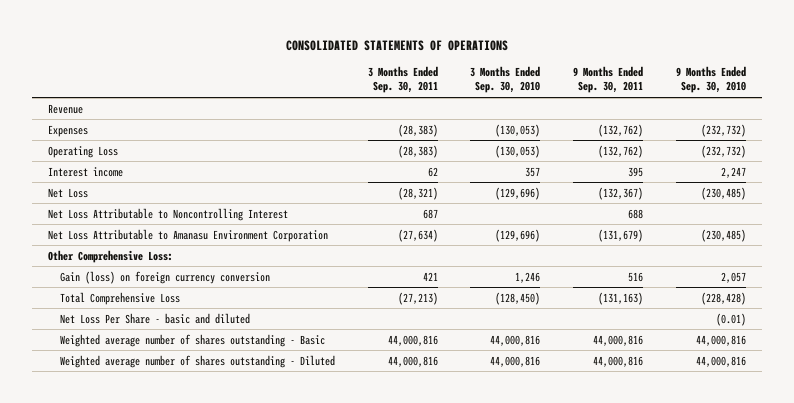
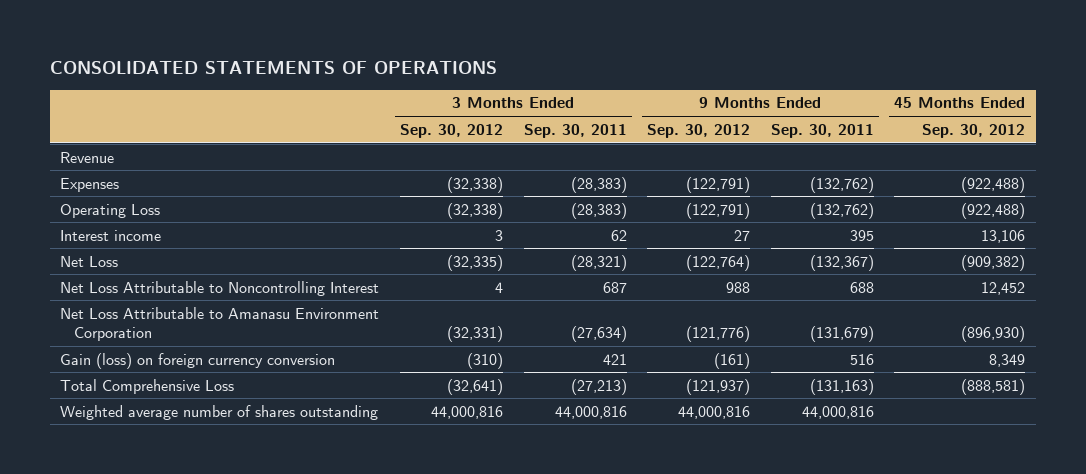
- | 3 Months Ended Sep. 30, 2011 | 3 Months Ended Sep. 30, 2010 | 9 Months Ended Sep. 30, 2011 | 9 Months Ended Sep. 30, 2010
+ | 3 Months Ended Sep. 30, 2012 | 3 Months Ended Sep. 30, 2011 | 9 Months Ended Sep. 30, 2012 | 9 Months Ended Sep. 30, 2011 | 45 Months Ended Sep. 30, 2012
- Other Comprehensive Loss:
- Net Loss Per Share - basic and diluted | | | | (0.01)
- Weighted average number of shares outstanding - Basic | 44,000,816 | 44,000,816 | 44,000,816 | 44,000,816
- Weighted average number of shares outstanding - Diluted | 44,000,816 | 44,000,816 | 44,000,816 | 44,000,816
+ Weighted average number of shares outstanding | 44,000,816 | 44,000,816 | 44,000,816 | 44,000,816 |

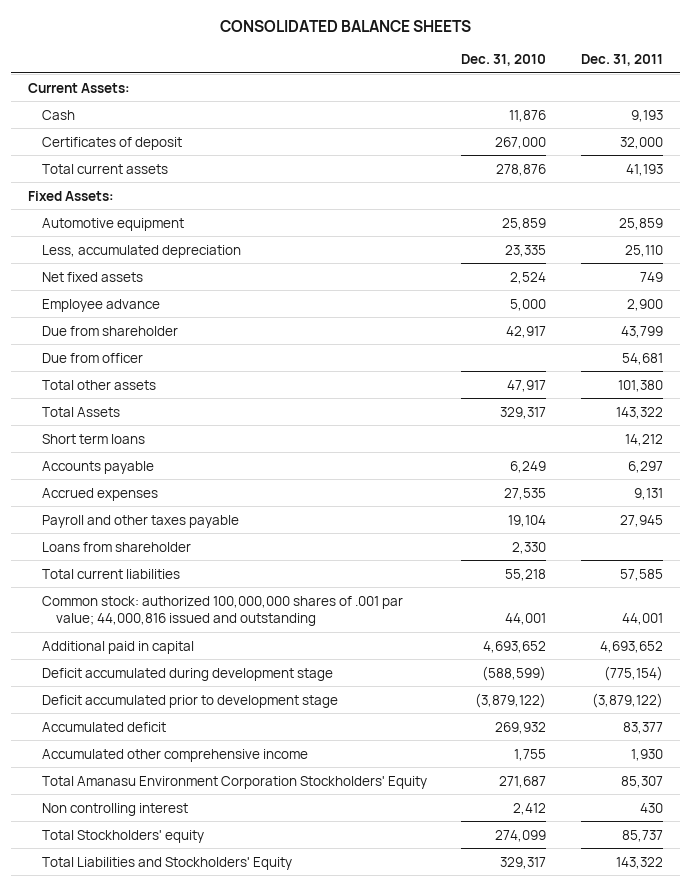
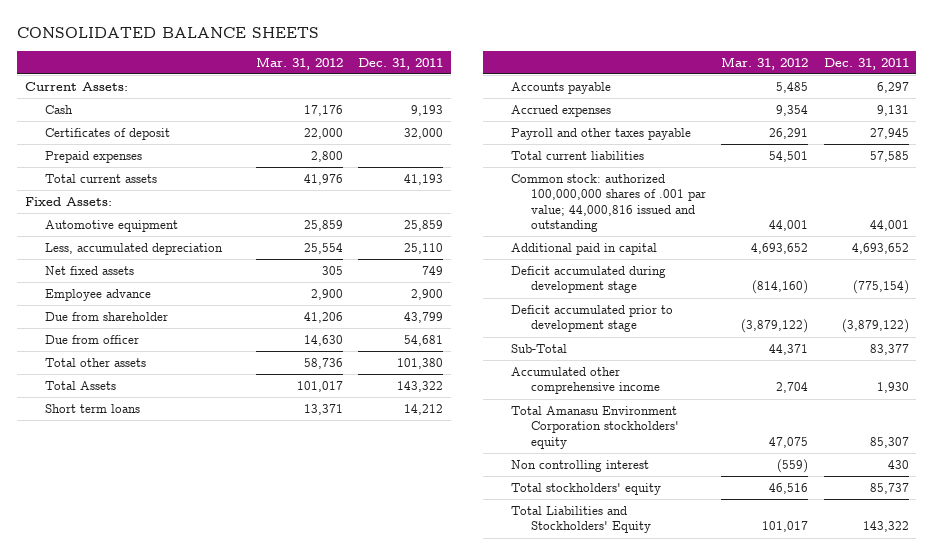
- | Dec. 31, 2010 | Dec. 31, 2011
+ | Mar. 31, 2012 | Dec. 31, 2011
+ Prepaid expenses | 2,800 |
- Loans from shareholder | 2,330 |
- Accumulated deficit | 269,932 | 83,377
+ Sub-Total | 44,371 | 83,377
- Total Amanasu Environment Corporation Stockholders' Equity | 271,687 | 85,307
+ Total Amanasu Environment Corporation stockholders' equity | 47,075 | 85,307
- Total Stockholders' equity | 274,099 | 85,737
+ Total stockholders' equity | 46,516 | 85,737

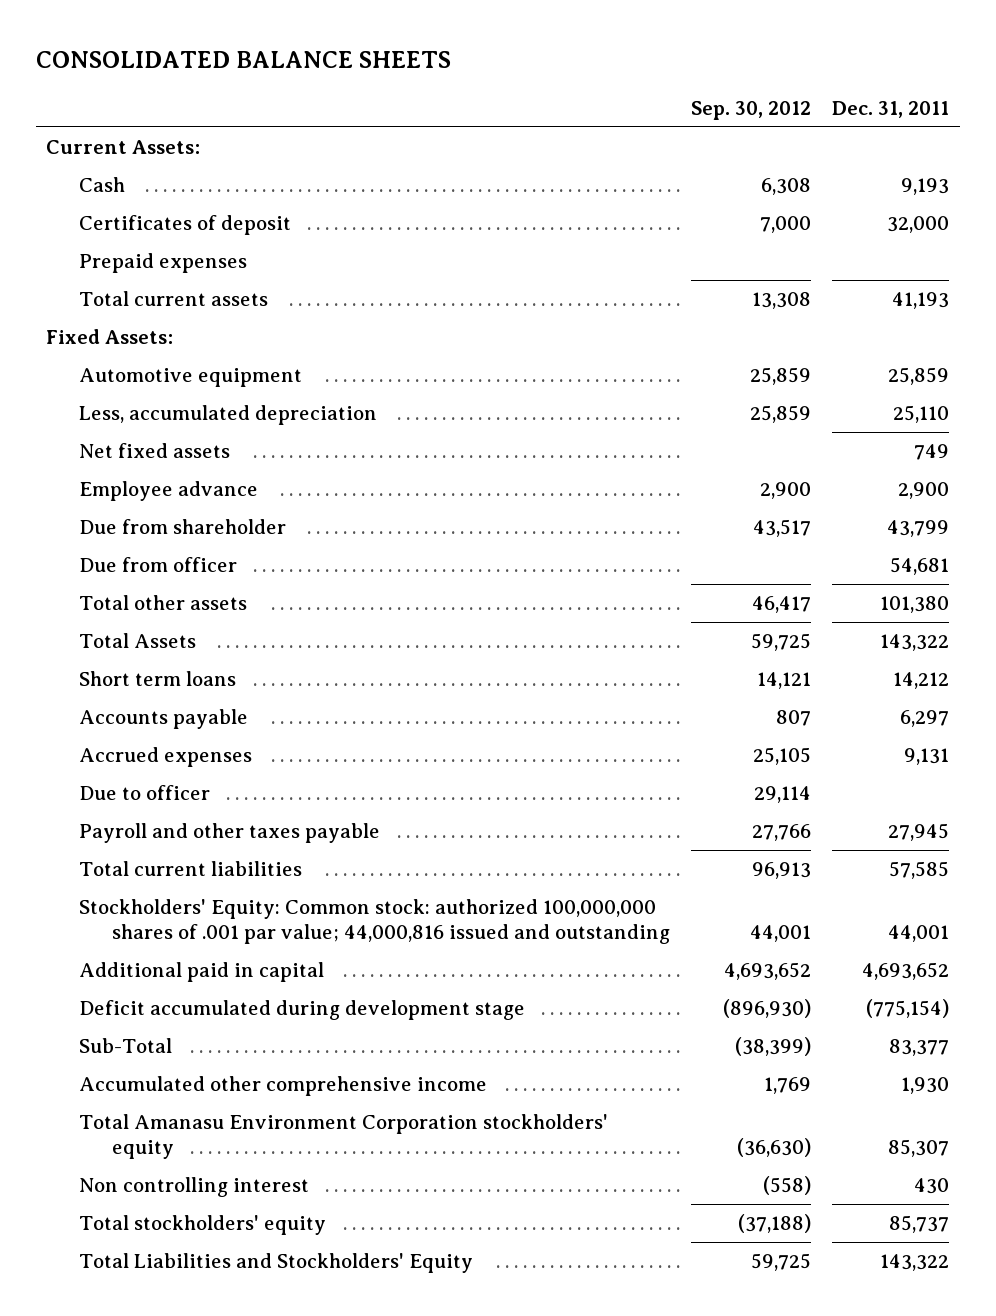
- | Mar. 31, 2012 | Dec. 31, 2011
+ | Sep. 30, 2012 | Dec. 31, 2011
+ Due to officer | 29,114 |
- Common stock: authorized 100,000,000 shares of .001 par value; 44,000,816 issued and outstanding | 44,001 | 44,001
+ Stockholders' Equity: Common stock: authorized 100,000,000 shares of .001 par value; 44,000,816 issued and outstanding | 44,001 | 44,001
- Deficit accumulated prior to development stage | (3,879,122) | (3,879,122)

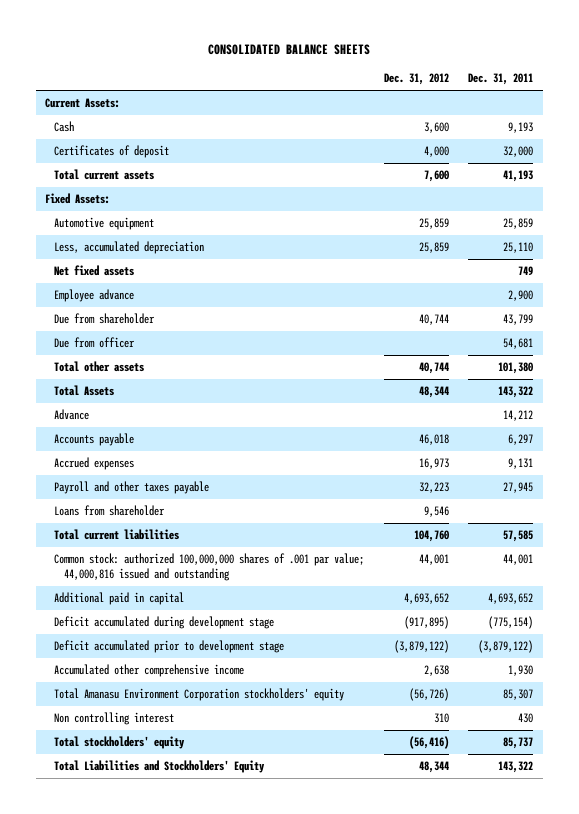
- | Sep. 30, 2012 | Dec. 31, 2011
+ | Dec. 31, 2012 | Dec. 31, 2011
- Prepaid expenses
- Short term loans | 14,121 | 14,212
+ Advance | | 14,212
- Due to officer | 29,114 |
+ Loans from shareholder | 9,546 |
- Stockholders' Equity: Common stock: authorized 100,000,000 shares of .001 par value; 44,000,816 issued and outstanding | 44,001 | 44,001
+ Common stock: authorized 100,000,000 shares of .001 par value; 44,000,816 issued and outstanding | 44,001 | 44,001
- Sub-Total | (38,399) | 83,377
+ Deficit accumulated prior to development stage | (3,879,122) | (3,879,122)

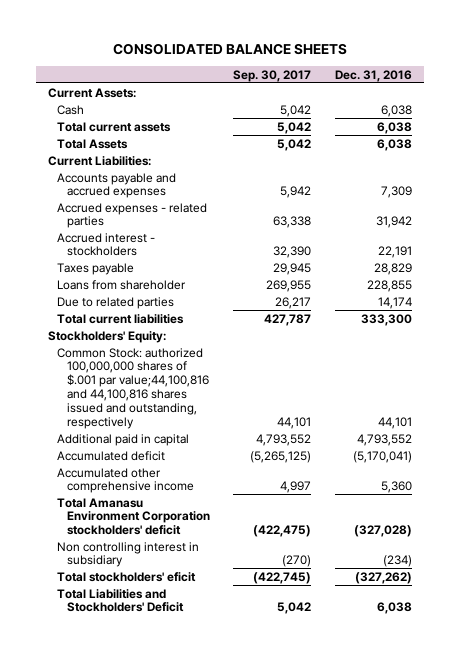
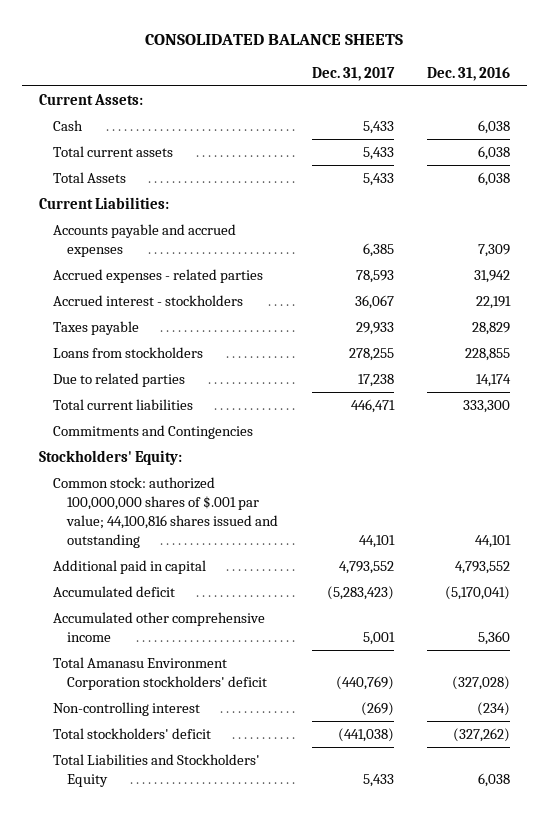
- | Sep. 30, 2017 | Dec. 31, 2016
+ | Dec. 31, 2017 | Dec. 31, 2016
- Loans from shareholder | 269,955 | 228,855
+ Loans from stockholders | 278,255 | 228,855
+ Commitments and Contingencies
- Common Stock: authorized 100,000,000 shares of $.001 par value;44,100,816 and 44,100,816 shares issued and outstanding, respectively | 44,101 | 44,101
+ Common stock: authorized 100,000,000 shares of $.001 par value; 44,100,816 shares issued and outstanding | 44,101 | 44,101
- Non controlling interest in subsidiary | (270) | (234)
- Total stockholders' eficit | (422,745) | (327,262)
- Total Liabilities and Stockholders' Deficit | 5,042 | 6,038
+ Non-controlling interest | (269) | (234)
+ Total stockholders' deficit | (441,038) | (327,262)
+ Total Liabilities and Stockholders' Equity | 5,433 | 6,038

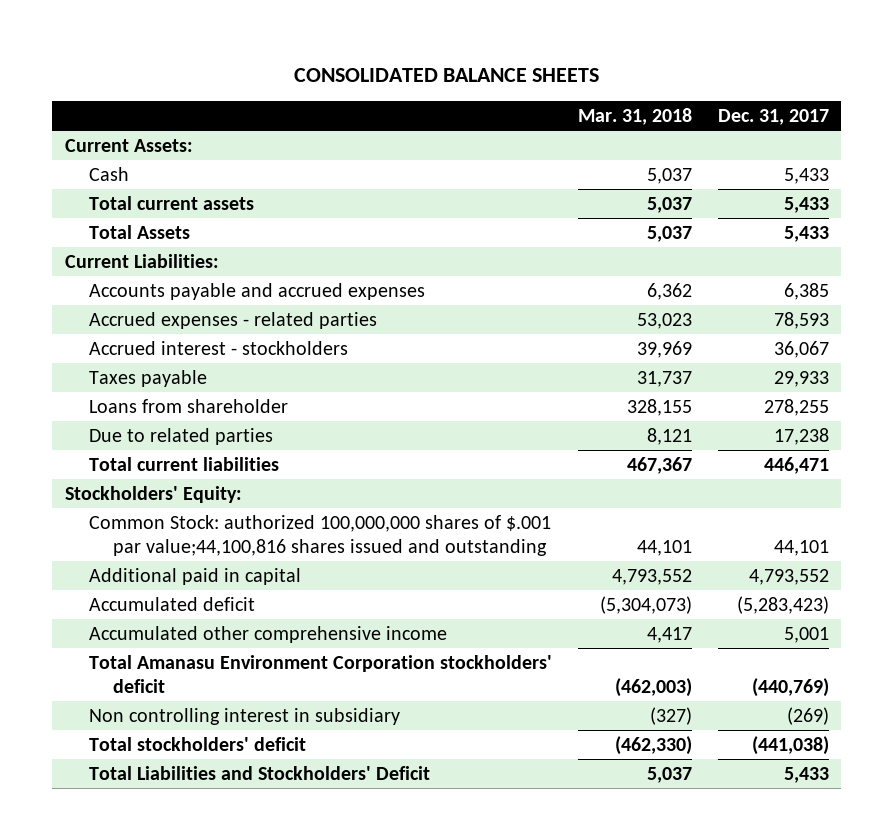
- | Dec. 31, 2017 | Dec. 31, 2016
+ | Mar. 31, 2018 | Dec. 31, 2017
- Loans from stockholders | 278,255 | 228,855
+ Loans from shareholder | 328,155 | 278,255
- Commitments and Contingencies
- Common stock: authorized 100,000,000 shares of $.001 par value; 44,100,816 shares issued and outstanding | 44,101 | 44,101
+ Common Stock: authorized 100,000,000 shares of $.001 par value;44,100,816 shares issued and outstanding | 44,101 | 44,101
- Non-controlling interest | (269) | (234)
+ Non controlling interest in subsidiary | (327) | (269)
- Total Liabilities and Stockholders' Equity | 5,433 | 6,038
+ Total Liabilities and Stockholders' Deficit | 5,037 | 5,433

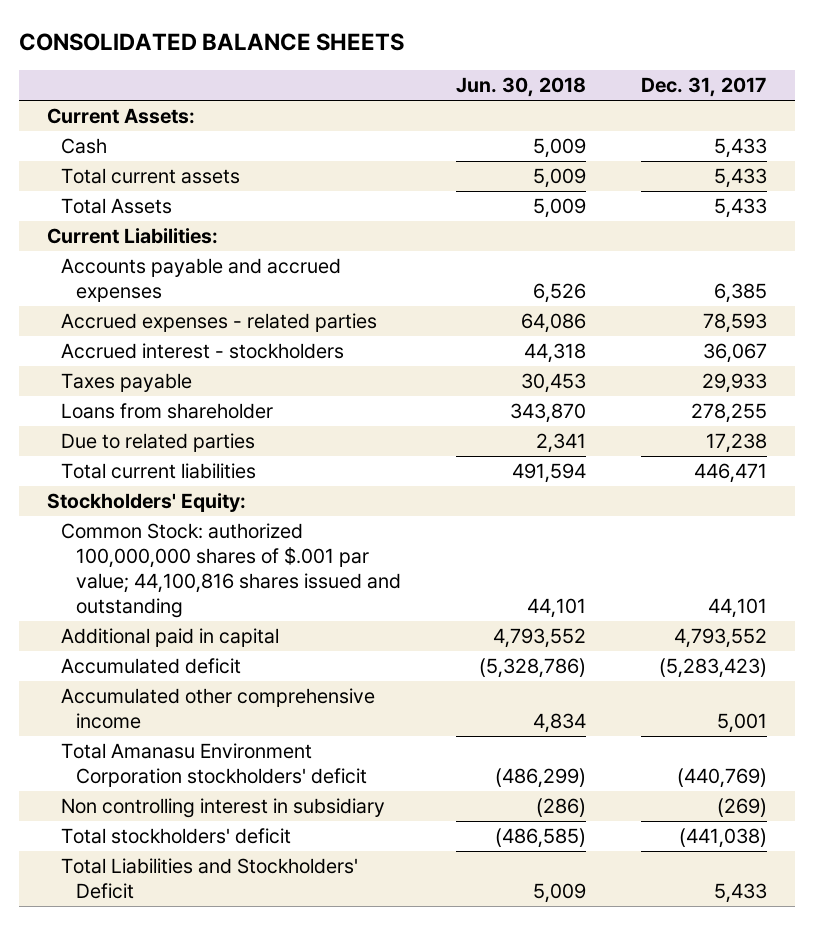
- | Mar. 31, 2018 | Dec. 31, 2017
+ | Jun. 30, 2018 | Dec. 31, 2017
- Common Stock: authorized 100,000,000 shares of $.001 par value;44,100,816 shares issued and outstanding | 44,101 | 44,101
+ Common Stock: authorized 100,000,000 shares of $.001 par value; 44,100,816 shares issued and outstanding | 44,101 | 44,101

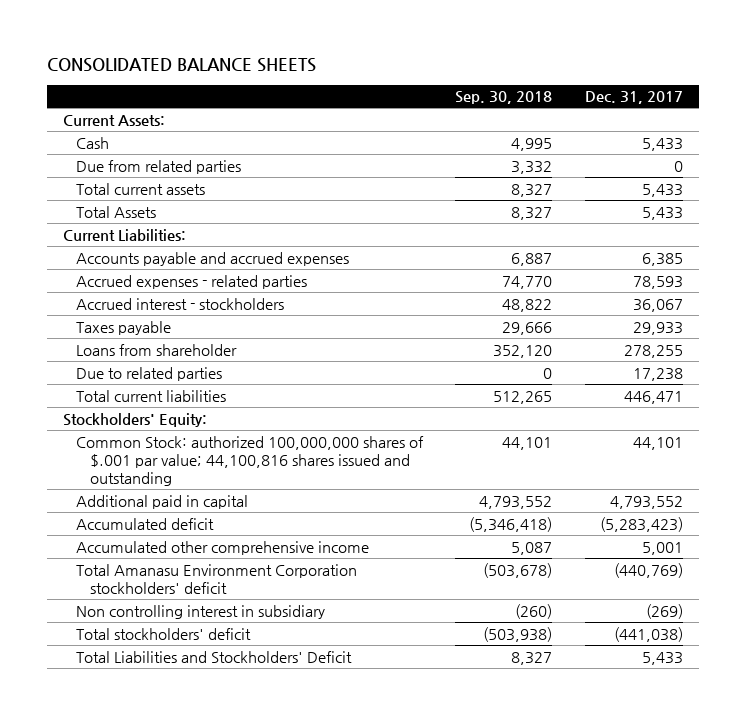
- | Jun. 30, 2018 | Dec. 31, 2017
+ | Sep. 30, 2018 | Dec. 31, 2017
+ Due from related parties | 3,332 | 0

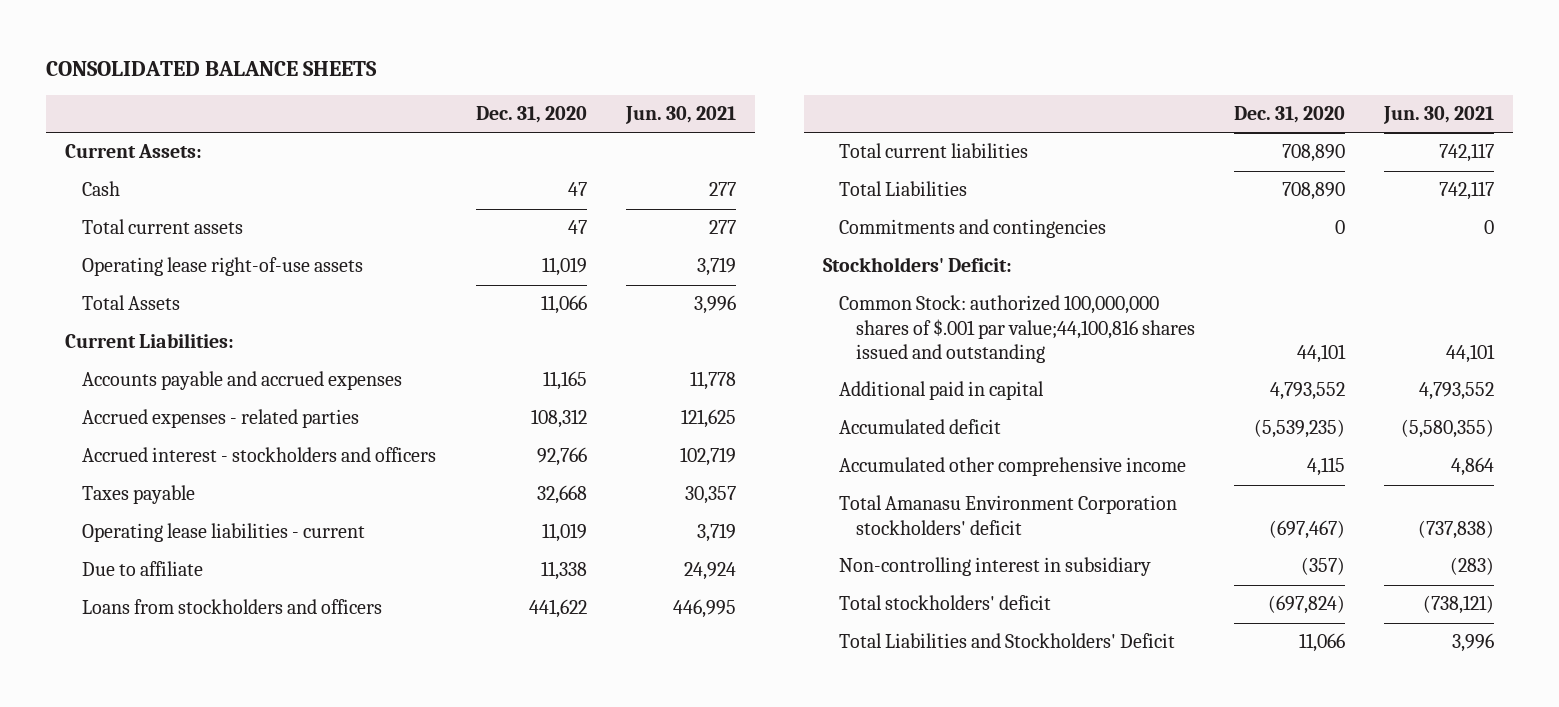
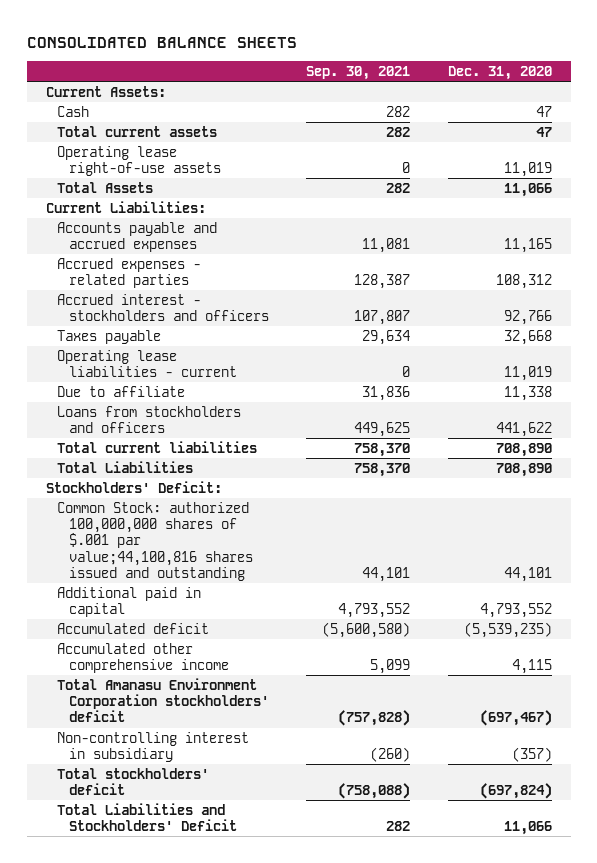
- | Dec. 31, 2020 | Jun. 30, 2021
+ | Sep. 30, 2021 | Dec. 31, 2020
- Commitments and contingencies | 0 | 0

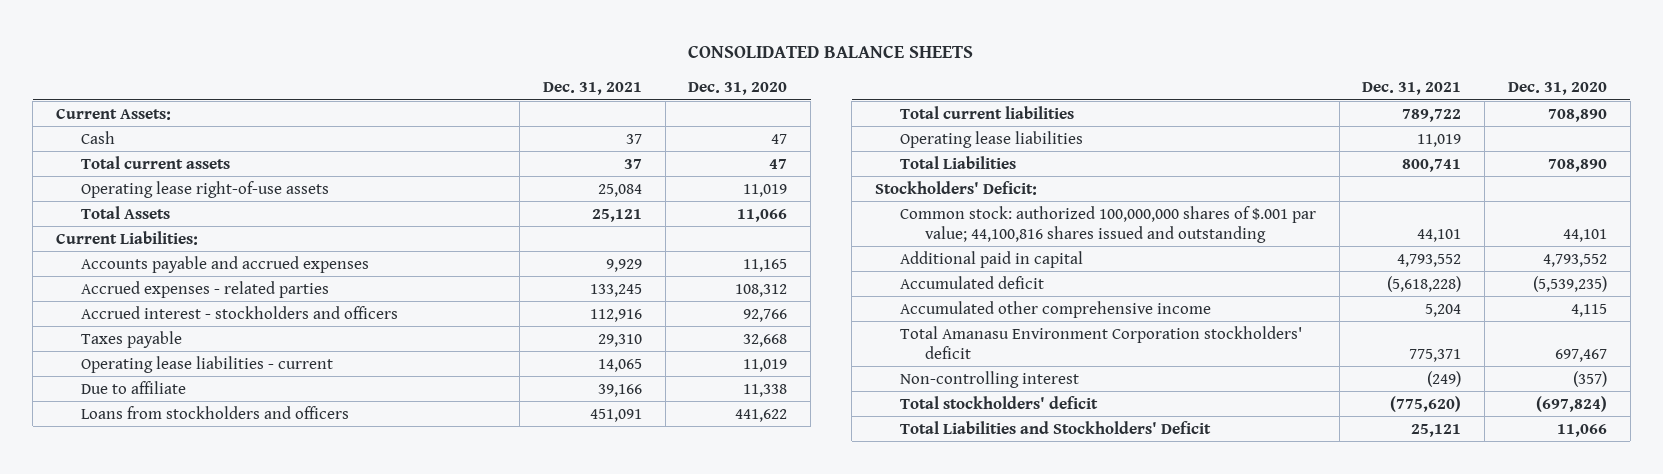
- | Sep. 30, 2021 | Dec. 31, 2020
+ | Dec. 31, 2021 | Dec. 31, 2020
+ Operating lease liabilities | 11,019 |
- Common Stock: authorized 100,000,000 shares of $.001 par value;44,100,816 shares issued and outstanding | 44,101 | 44,101
+ Common stock: authorized 100,000,000 shares of $.001 par value; 44,100,816 shares issued and outstanding | 44,101 | 44,101
- Total Amanasu Environment Corporation stockholders' deficit | (757,828) | (697,467)
- Non-controlling interest in subsidiary | (260) | (357)
+ Total Amanasu Environment Corporation stockholders' deficit | 775,371 | 697,467
+ Non-controlling interest | (249) | (357)

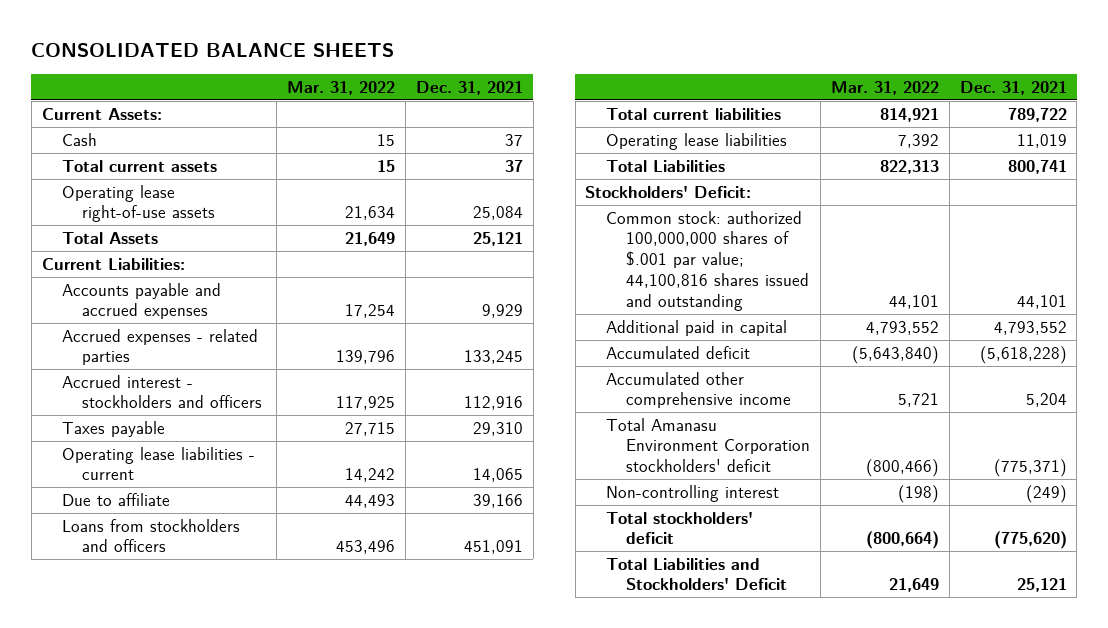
- | Dec. 31, 2021 | Dec. 31, 2020
+ | Mar. 31, 2022 | Dec. 31, 2021
- Total Amanasu Environment Corporation stockholders' deficit | 775,371 | 697,467
+ Total Amanasu Environment Corporation stockholders' deficit | (800,466) | (775,371)

